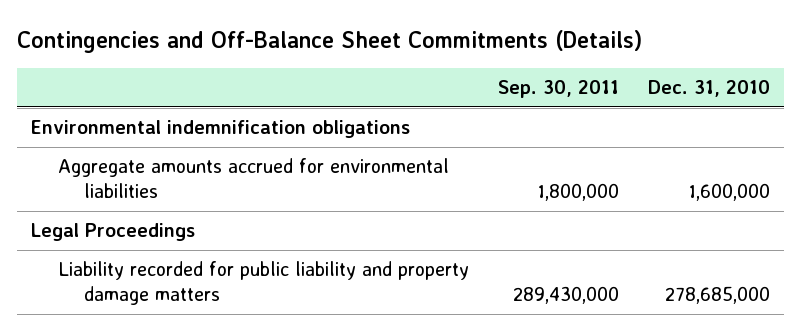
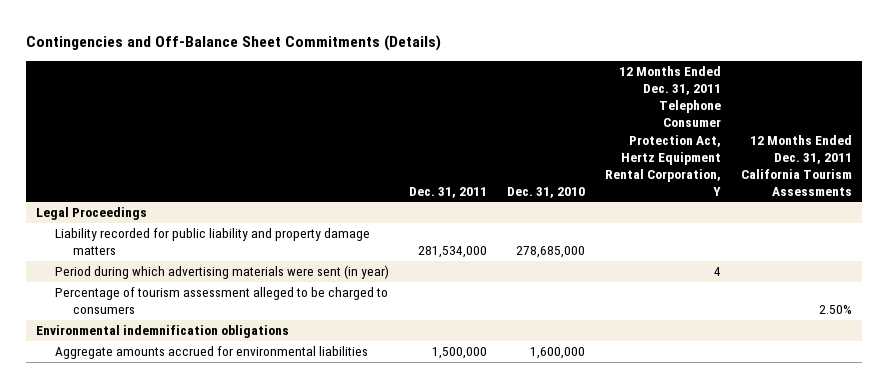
- | Sep. 30, 2011 | Dec. 31, 2010
+ | Dec. 31, 2011 | Dec. 31, 2010 | 12 Months Ended Dec. 31, 2011 Telephone Consumer Protection Act, Hertz Equipment Rental Corporation, Y | 12 Months Ended Dec. 31, 2011 California Tourism Assessments
+ Period during which advertising materials were sent (in year) | | | 4 |
+ Percentage of tourism assessment alleged to be charged to consumers | | | | 2.50%
moved down: Environmental indemnification obligations
moved down: Aggregate amounts accrued for environmental liabilities | 1,500,000 | 1,600,000 | |

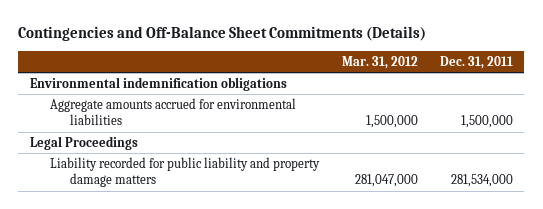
- | Dec. 31, 2011 | Dec. 31, 2010 | 12 Months Ended Dec. 31, 2011 Telephone Consumer Protection Act, Hertz Equipment Rental Corporation, Y | 12 Months Ended Dec. 31, 2011 California Tourism Assessments
+ | Mar. 31, 2012 | Dec. 31, 2011
- Period during which advertising materials were sent (in year) | | | 4 |
- Percentage of tourism assessment alleged to be charged to consumers | | | | 2.50%
moved down: Legal Proceedings
moved down: Liability recorded for public liability and property damage matters | 281,047,000 | 281,534,000

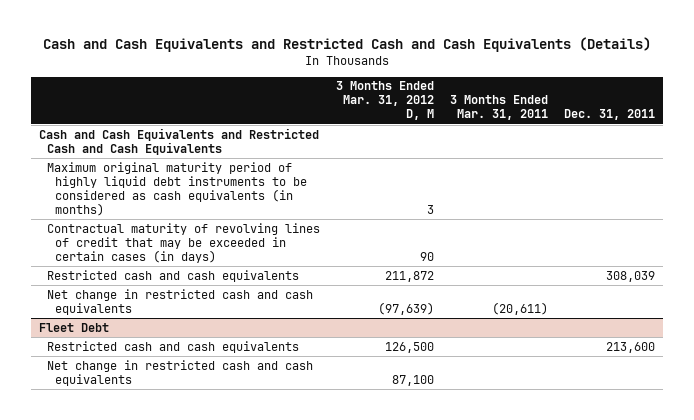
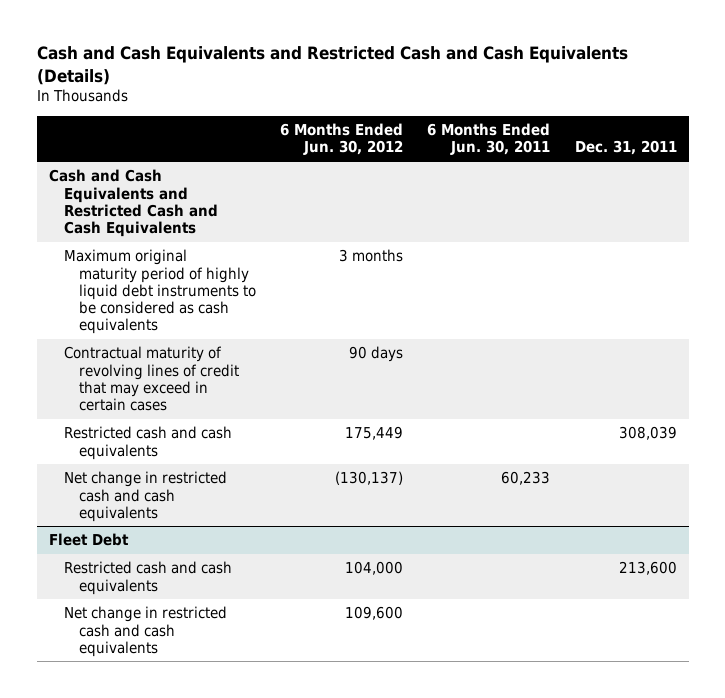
- | 3 Months Ended Mar. 31, 2012 D, M | 3 Months Ended Mar. 31, 2011 | Dec. 31, 2011
+ | 6 Months Ended Jun. 30, 2012 | 6 Months Ended Jun. 30, 2011 | Dec. 31, 2011
- Maximum original maturity period of highly liquid debt instruments to be considered as cash equivalents (in months) | 3 | |
- Contractual maturity of revolving lines of credit that may be exceeded in certain cases (in days) | 90 | |
+ Maximum original maturity period of highly liquid debt instruments to be considered as cash equivalents | 3 months | |
+ Contractual maturity of revolving lines of credit that may exceed in certain cases | 90 days | |

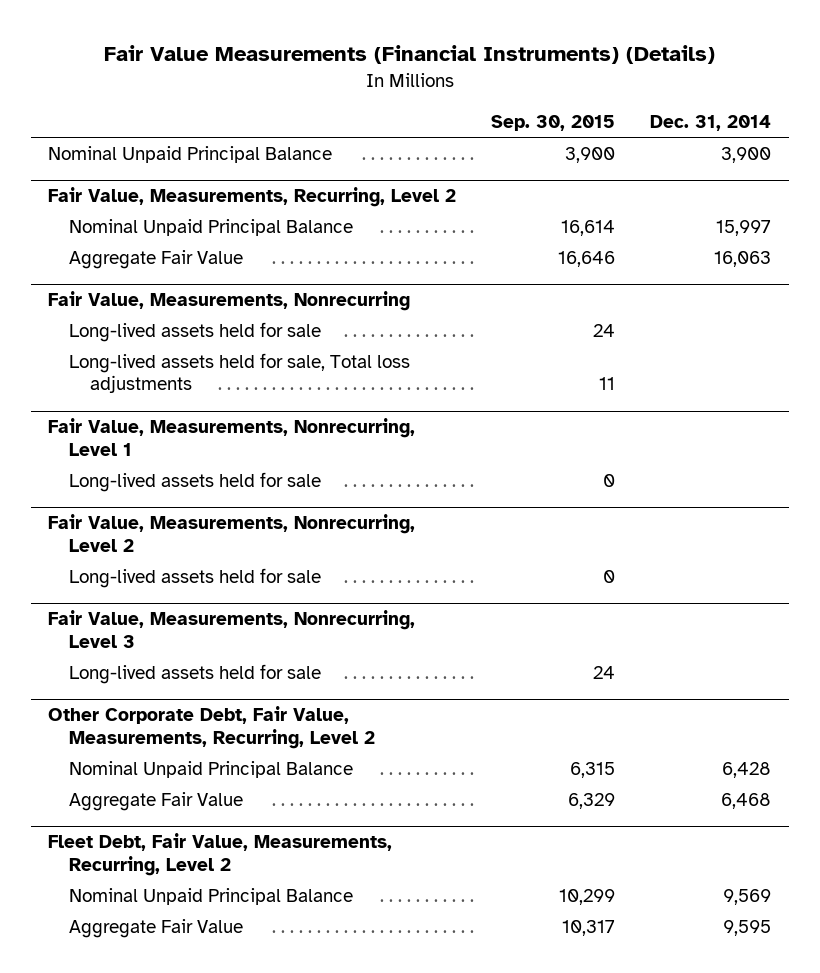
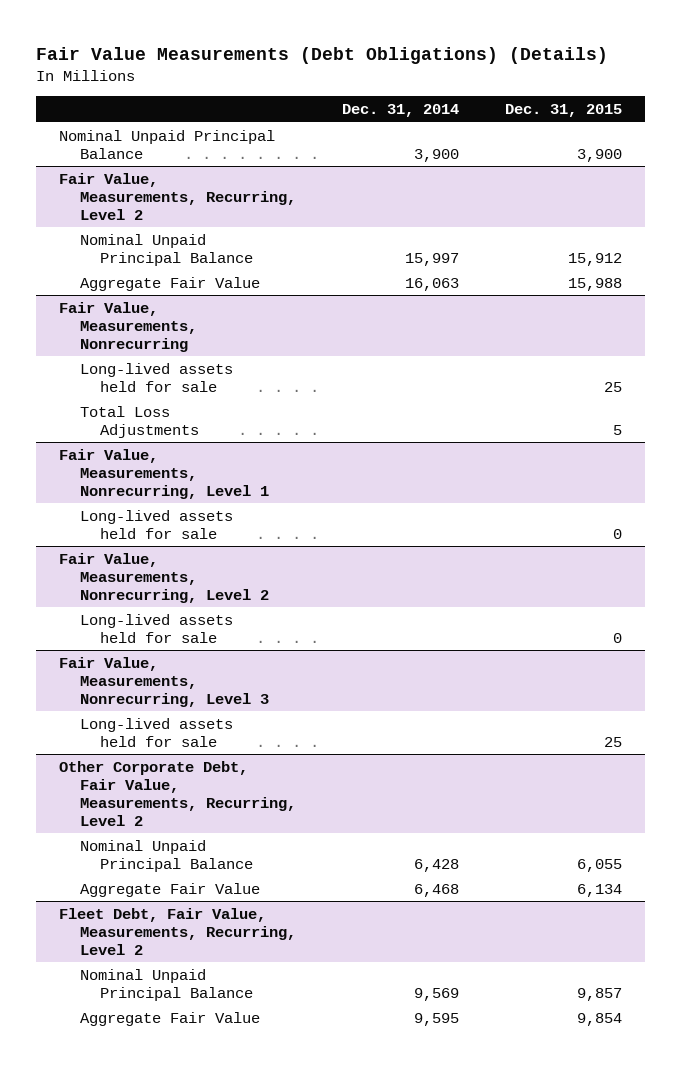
- Fair Value Measurements (Financial Instruments) (Details)
+ Fair Value Measurements (Debt Obligations) (Details)
- | Sep. 30, 2015 | Dec. 31, 2014
+ | Dec. 31, 2014 | Dec. 31, 2015
@ Fair Value, Measurements, Nonrecurring
- Long-lived assets held for sale, Total loss adjustments | 11 |
+ Total Loss Adjustments | | 5

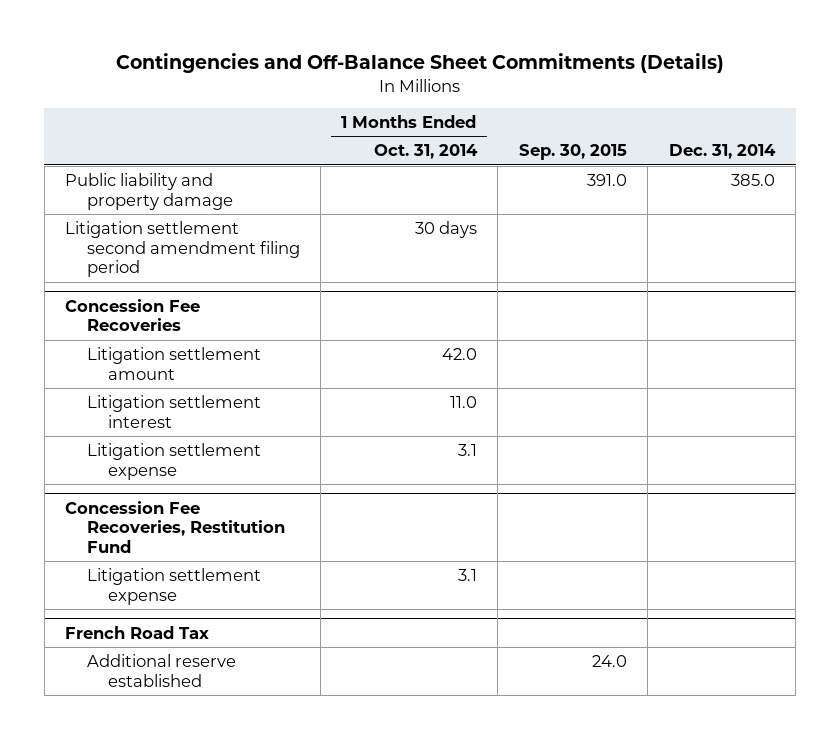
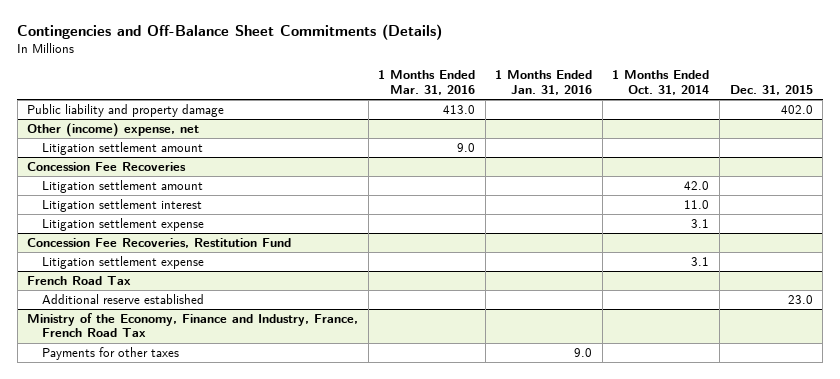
- | 1 Months Ended Oct. 31, 2014 | Sep. 30, 2015 | Dec. 31, 2014
+ | 1 Months Ended Mar. 31, 2016 | 1 Months Ended Jan. 31, 2016 | 1 Months Ended Oct. 31, 2014 | Dec. 31, 2015
- Litigation settlement second amendment filing period | 30 days | |
+ Other (income) expense, net
+ Litigation settlement amount | 9.0 | | |
+ Ministry of the Economy, Finance and Industry, France, French Road Tax
+ Payments for other taxes | | 9.0 | |

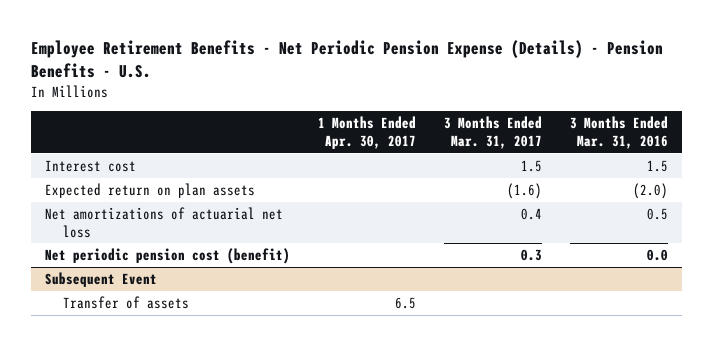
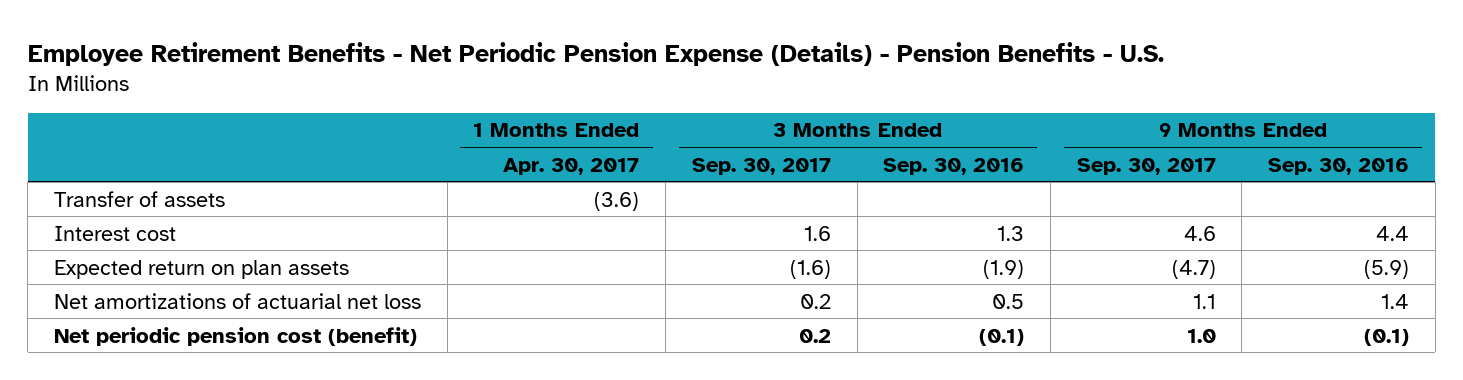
- | 1 Months Ended Apr. 30, 2017 | 3 Months Ended Mar. 31, 2017 | 3 Months Ended Mar. 31, 2016
+ | 1 Months Ended Apr. 30, 2017 | 3 Months Ended Sep. 30, 2017 | 3 Months Ended Sep. 30, 2016 | 9 Months Ended Sep. 30, 2017 | 9 Months Ended Sep. 30, 2016
+ Transfer of assets | (3.6) | | | |
- Subsequent Event
- Transfer of assets | 6.5 | |

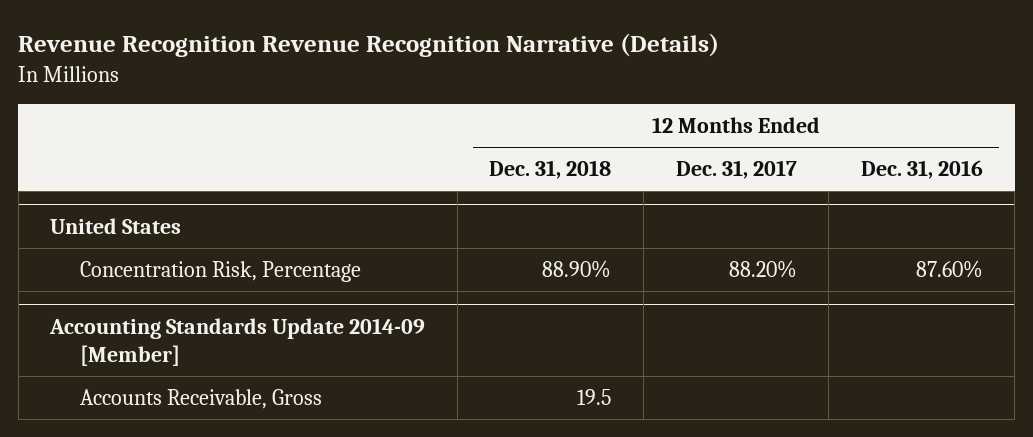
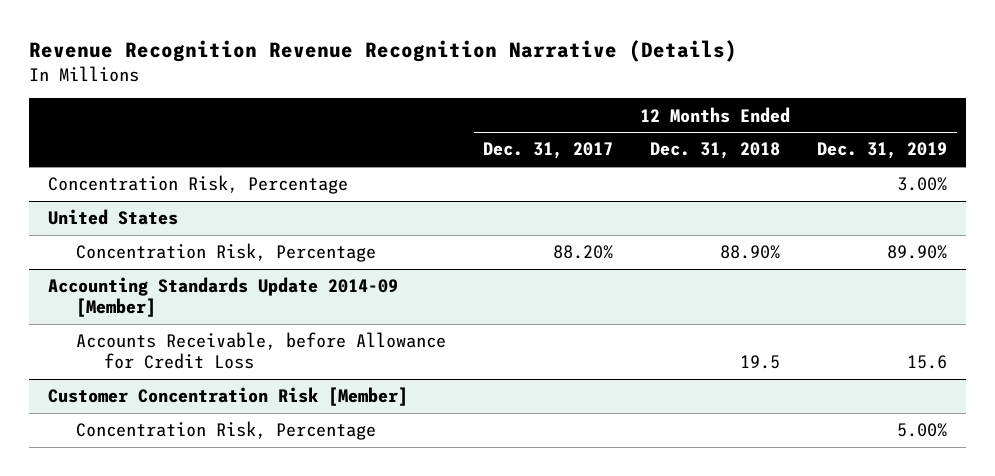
- | 12 Months Ended Dec. 31, 2018 | 12 Months Ended Dec. 31, 2017 | 12 Months Ended Dec. 31, 2016
+ | 12 Months Ended Dec. 31, 2017 | 12 Months Ended Dec. 31, 2018 | 12 Months Ended Dec. 31, 2019
+ Concentration Risk, Percentage | | | 3.00%
@ Accounting Standards Update 2014-09 [Member]
- Accounts Receivable, Gross | 19.5 | |
+ Accounts Receivable, before Allowance for Credit Loss | | 19.5 | 15.6
+ Customer Concentration Risk [Member]
+ Concentration Risk, Percentage | | | 5.00%

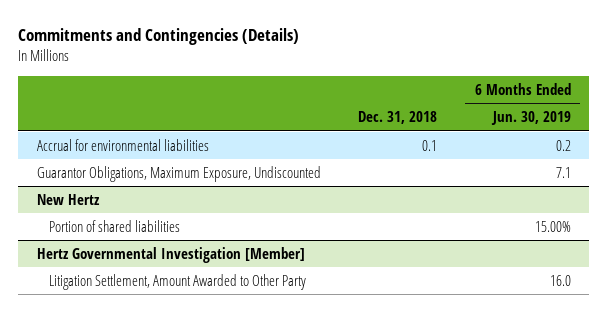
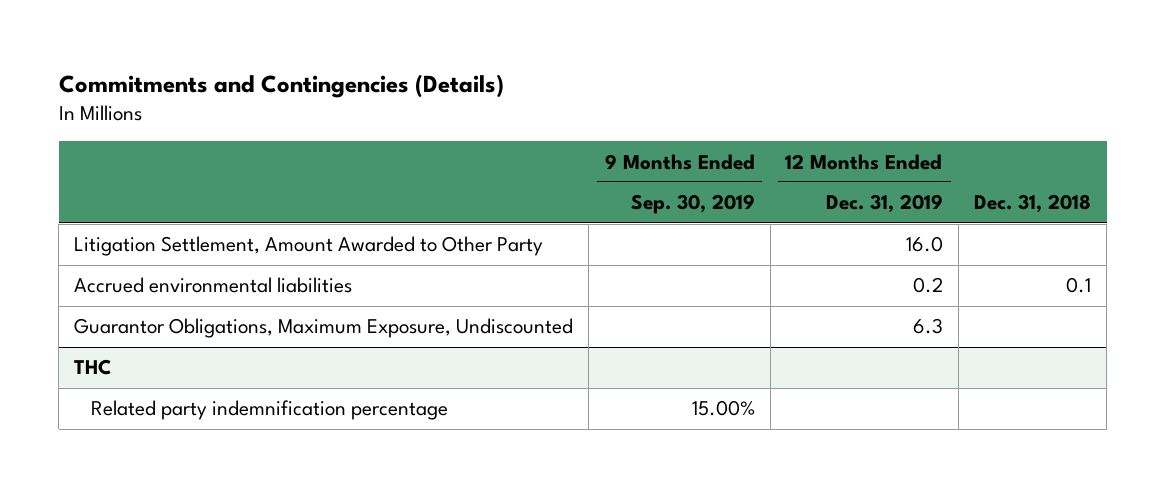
- | Dec. 31, 2018 | 6 Months Ended Jun. 30, 2019
+ | 9 Months Ended Sep. 30, 2019 | 12 Months Ended Dec. 31, 2019 | Dec. 31, 2018
- Accrual for environmental liabilities | 0.1 | 0.2
+ Litigation Settlement, Amount Awarded to Other Party | | 16.0 |
+ Accrued environmental liabilities | | 0.2 | 0.1
- New Hertz
- Portion of shared liabilities | | 15.00%
- Hertz Governmental Investigation [Member]
- Litigation Settlement, Amount Awarded to Other Party | | 16.0
+ THC
+ Related party indemnification percentage | 15.00% | |

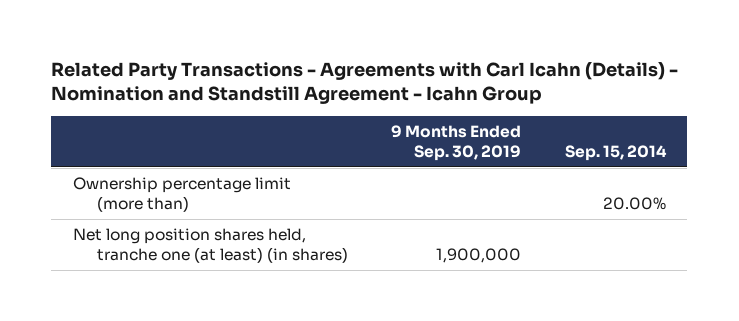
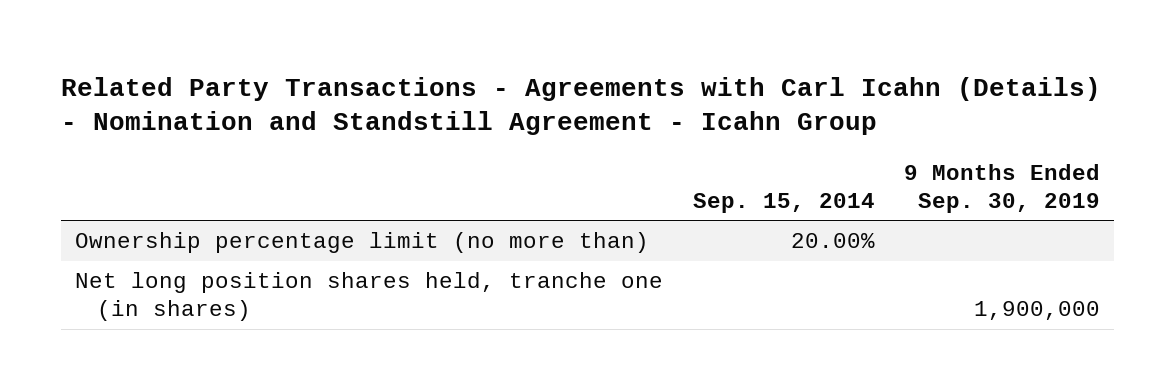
- | 9 Months Ended Sep. 30, 2019 | Sep. 15, 2014
+ | Sep. 15, 2014 | 9 Months Ended Sep. 30, 2019
- Ownership percentage limit (more than) | | 20.00%
- Net long position shares held, tranche one (at least) (in shares) | 1,900,000 |
+ Ownership percentage limit (no more than) | 20.00% |
+ Net long position shares held, tranche one (in shares) | | 1,900,000

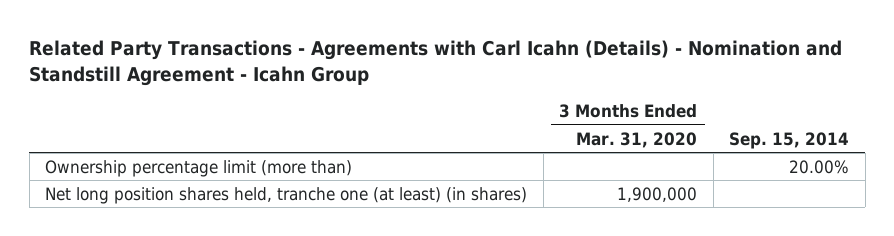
- | Sep. 15, 2014 | 9 Months Ended Sep. 30, 2019
+ | 3 Months Ended Mar. 31, 2020 | Sep. 15, 2014
- Ownership percentage limit (no more than) | 20.00% |
- Net long position shares held, tranche one (in shares) | | 1,900,000
+ Ownership percentage limit (more than) | | 20.00%
+ Net long position shares held, tranche one (at least) (in shares) | 1,900,000 |

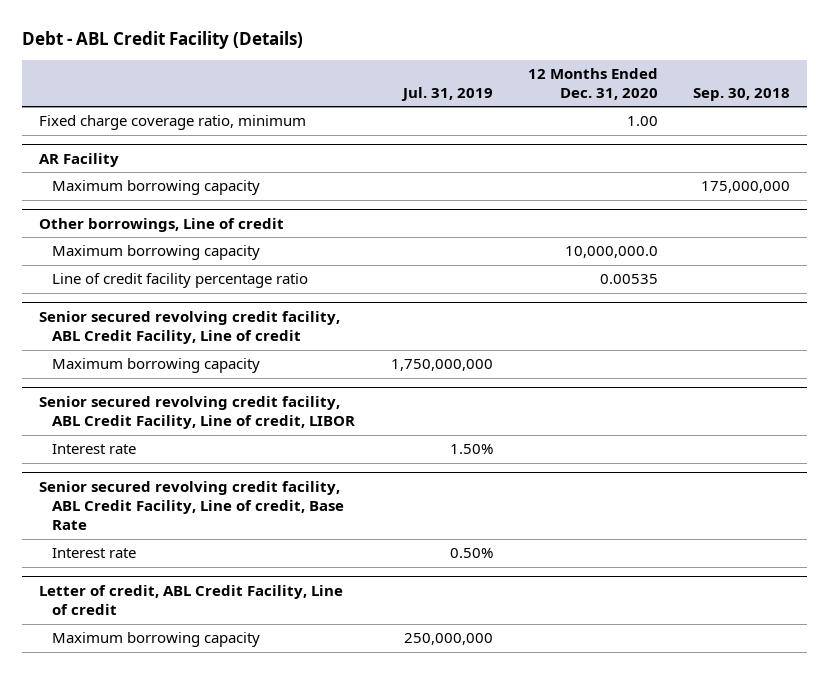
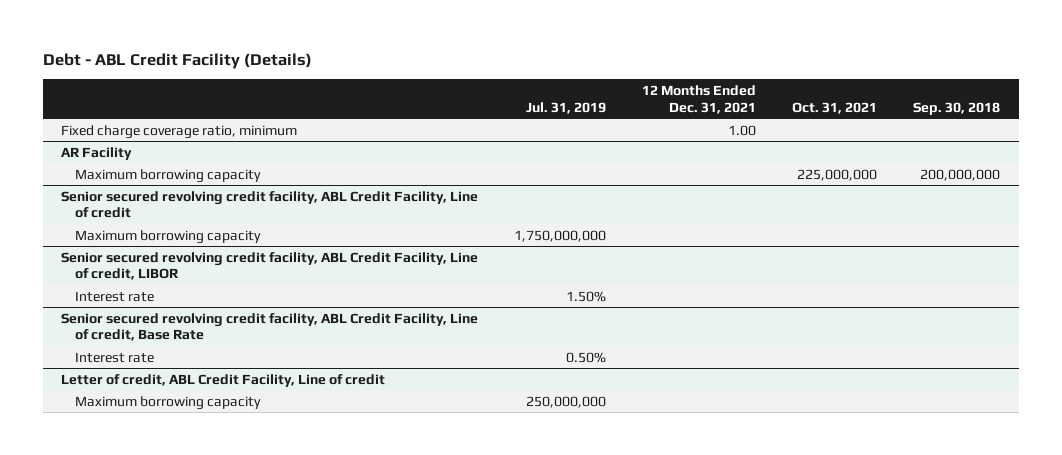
- | Jul. 31, 2019 | 12 Months Ended Dec. 31, 2020 | Sep. 30, 2018
+ | Jul. 31, 2019 | 12 Months Ended Dec. 31, 2021 | Oct. 31, 2021 | Sep. 30, 2018
@ AR Facility
- Maximum borrowing capacity | | | 175,000,000
- Other borrowings, Line of credit
- Maximum borrowing capacity | | 10,000,000.0 |
- Line of credit facility percentage ratio | | 0.00535 |
@ AR Facility
+ Maximum borrowing capacity | | | 225,000,000 | 200,000,000

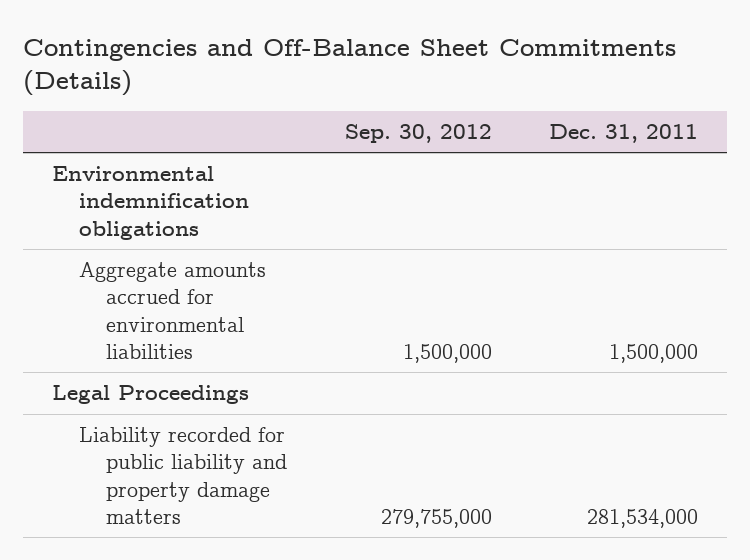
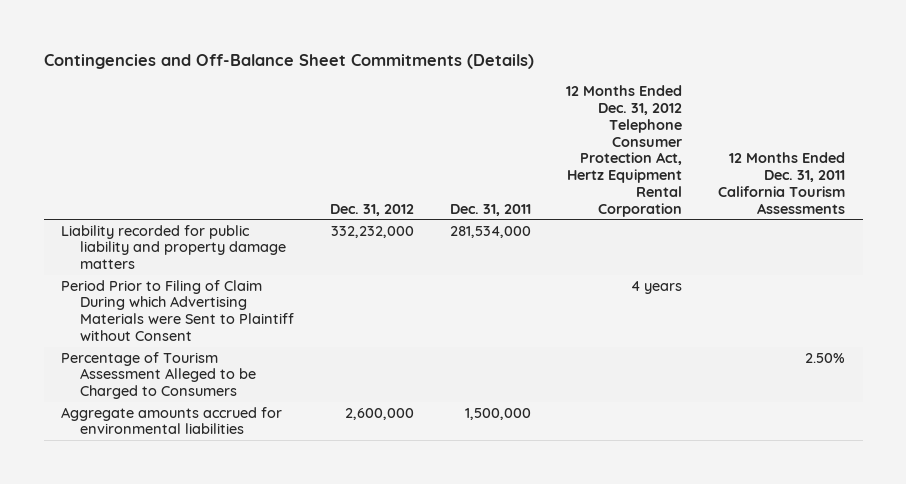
- | Sep. 30, 2012 | Dec. 31, 2011
+ | Dec. 31, 2012 | Dec. 31, 2011 | 12 Months Ended Dec. 31, 2012 Telephone Consumer Protection Act, Hertz Equipment Rental Corporation | 12 Months Ended Dec. 31, 2011 California Tourism Assessments
- Environmental indemnification obligations
- Legal Proceedings
+ Period Prior to Filing of Claim During which Advertising Materials were Sent to Plaintiff without Consent | | | 4 years |
+ Percentage of Tourism Assessment Alleged to be Charged to Consumers | | | | 2.50%
moved down: Aggregate amounts accrued for environmental liabilities | 2,600,000 | 1,500,000 | |

